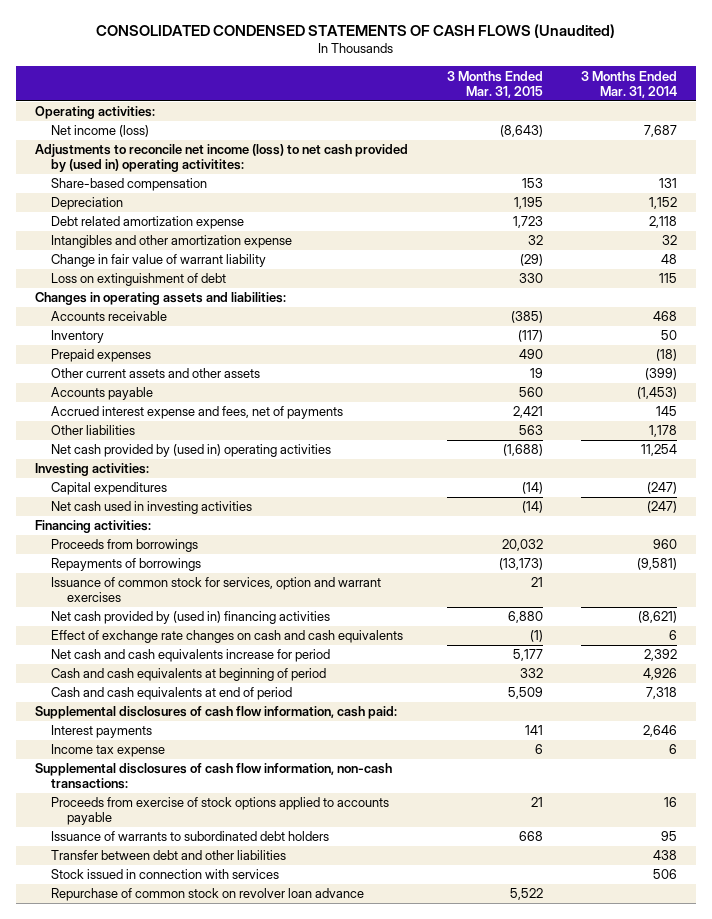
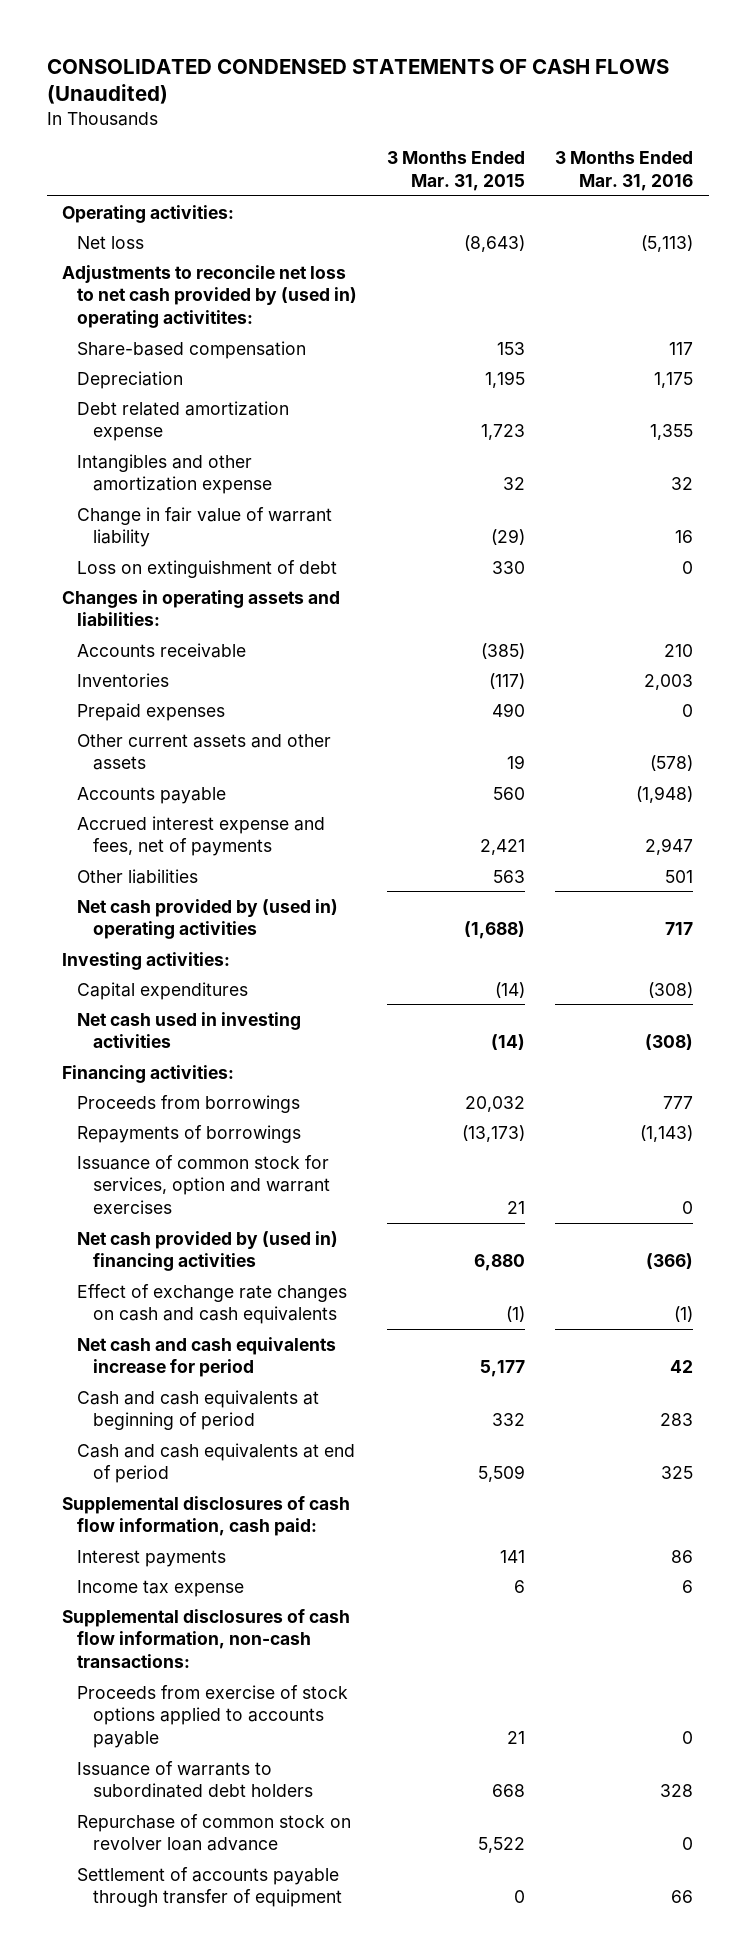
- | 3 Months Ended Mar. 31, 2015 | 3 Months Ended Mar. 31, 2014
+ | 3 Months Ended Mar. 31, 2015 | 3 Months Ended Mar. 31, 2016
- Net income (loss) | (8,643) | 7,687
- Adjustments to reconcile net income (loss) to net cash provided by (used in) operating activitites:
+ Net loss | (8,643) | (5,113)
+ Adjustments to reconcile net loss to net cash provided by (used in) operating activitites:
- Inventory | (117) | 50
+ Inventories | (117) | 2,003
- Transfer between debt and other liabilities | | 438
- Stock issued in connection with services | | 506
+ Settlement of accounts payable through transfer of equipment | 0 | 66

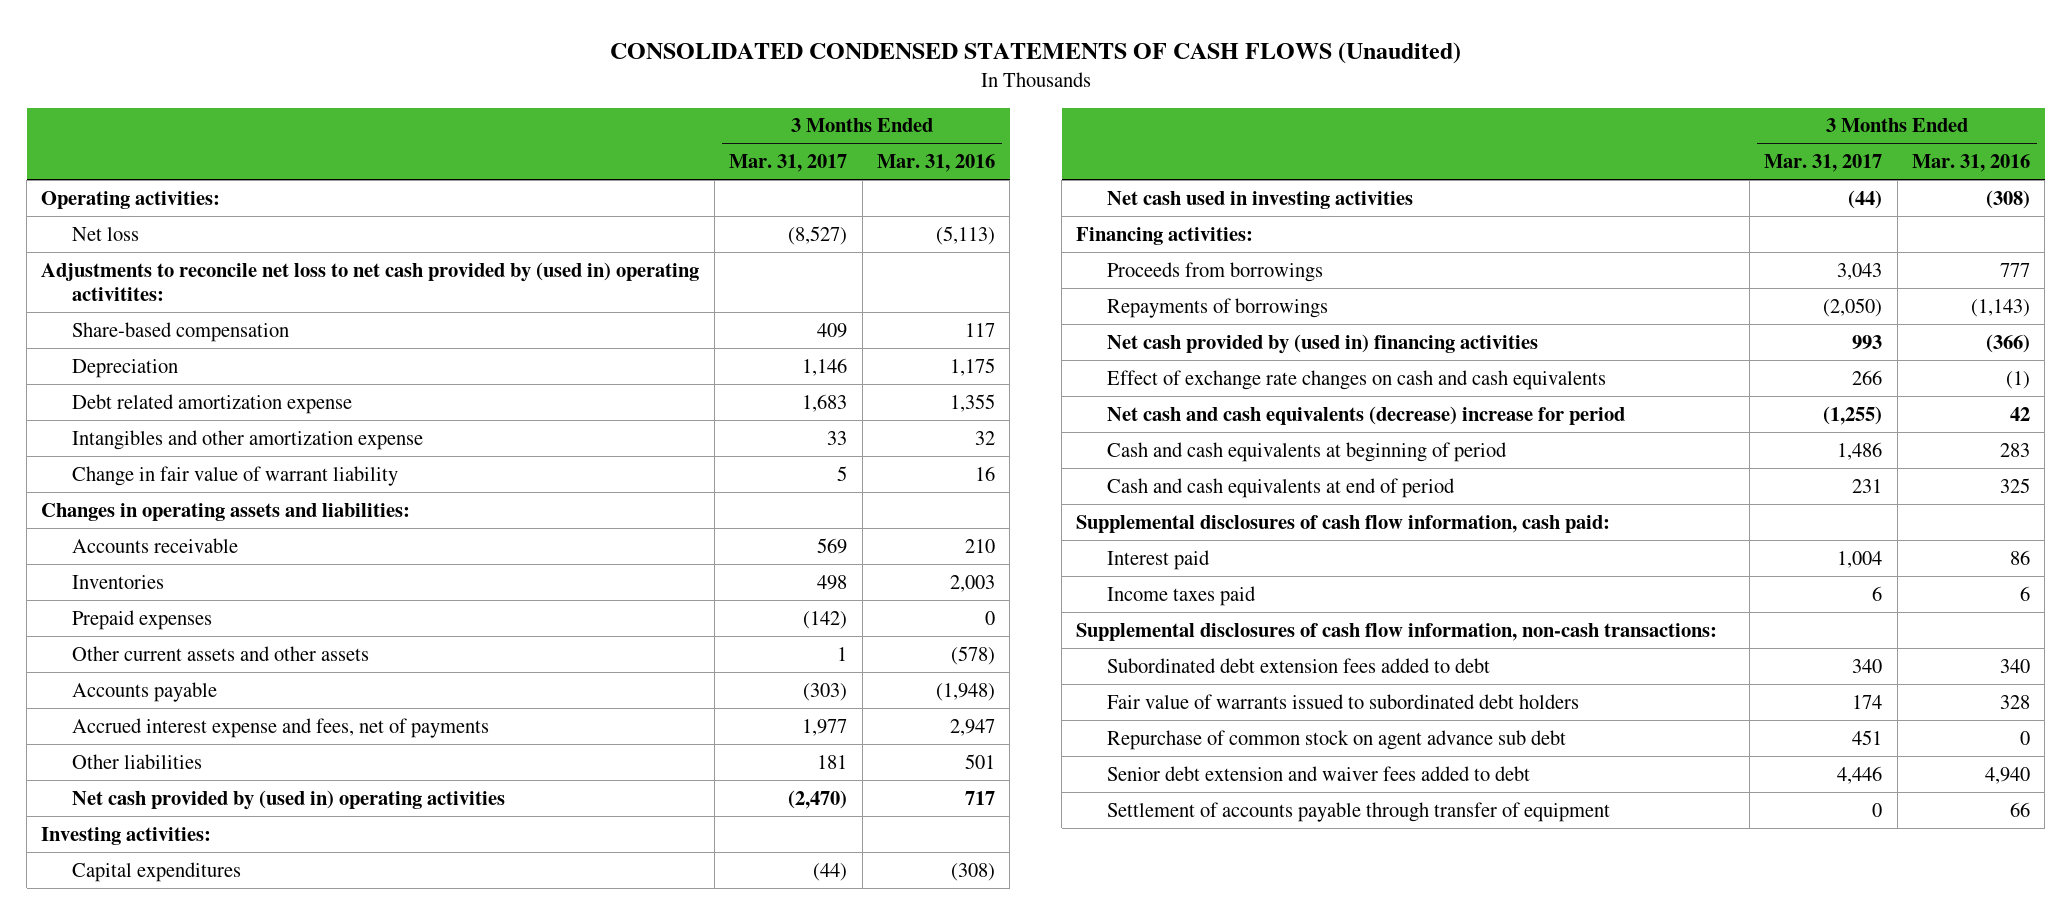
- | 3 Months Ended Mar. 31, 2015 | 3 Months Ended Mar. 31, 2016
+ | 3 Months Ended Mar. 31, 2017 | 3 Months Ended Mar. 31, 2016
- Loss on extinguishment of debt | 330 | 0
- Issuance of common stock for services, option and warrant exercises | 21 | 0
- Net cash and cash equivalents increase for period | 5,177 | 42
+ Net cash and cash equivalents (decrease) increase for period | (1,255) | 42
- Interest payments | 141 | 86
- Income tax expense | 6 | 6
+ Interest paid | 1,004 | 86
+ Income taxes paid | 6 | 6
- Proceeds from exercise of stock options applied to accounts payable | 21 | 0
- Issuance of warrants to subordinated debt holders | 668 | 328
- Repurchase of common stock on revolver loan advance | 5,522 | 0
+ Subordinated debt extension fees added to debt | 340 | 340
+ Fair value of warrants issued to subordinated debt holders | 174 | 328
+ Repurchase of common stock on agent advance sub debt | 451 | 0
+ Senior debt extension and waiver fees added to debt | 4,446 | 4,940

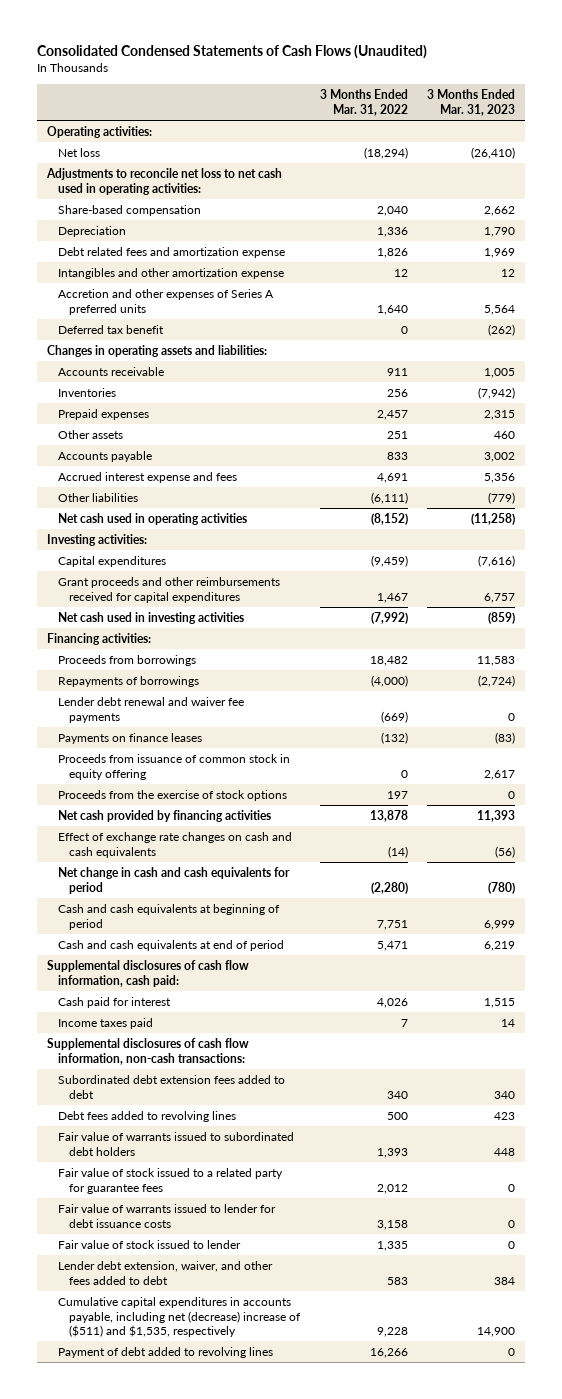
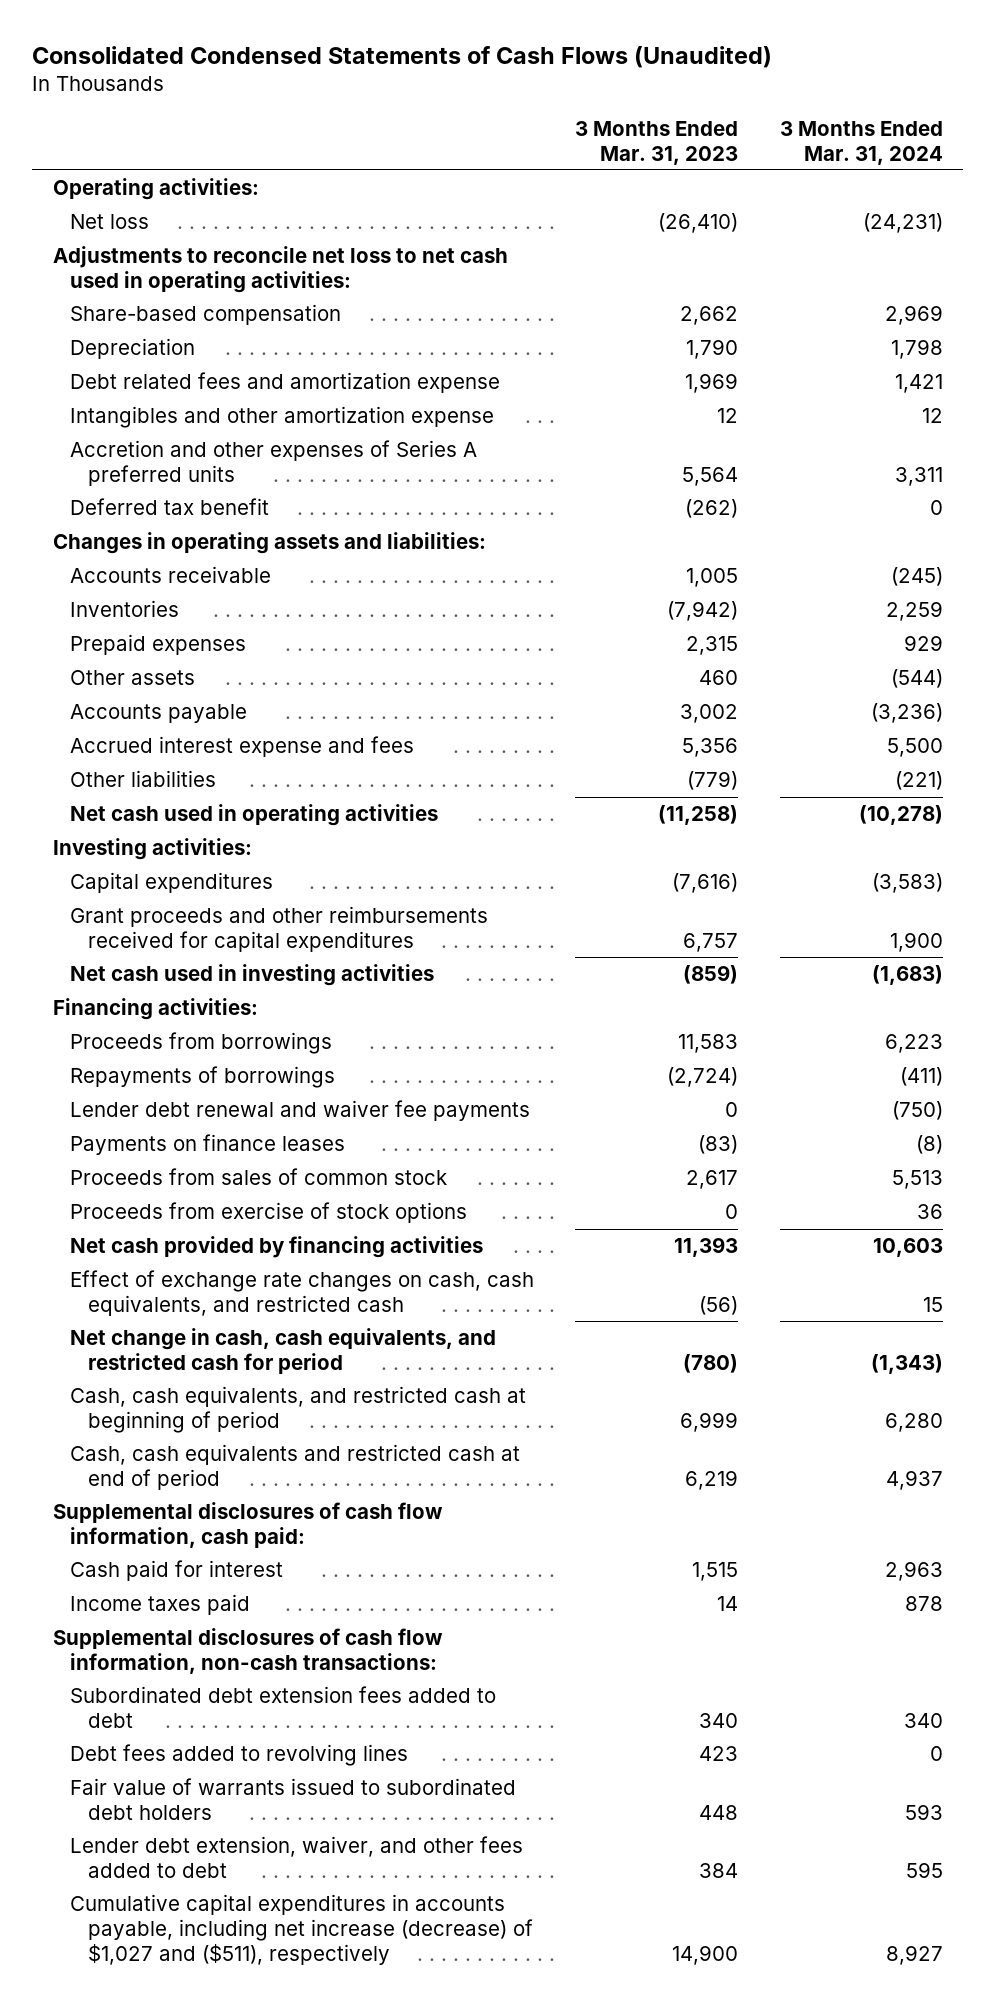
- | 3 Months Ended Mar. 31, 2022 | 3 Months Ended Mar. 31, 2023
+ | 3 Months Ended Mar. 31, 2023 | 3 Months Ended Mar. 31, 2024
- Proceeds from issuance of common stock in equity offering | 0 | 2,617
- Proceeds from the exercise of stock options | 197 | 0
+ Proceeds from sales of common stock | 2,617 | 5,513
+ Proceeds from exercise of stock options | 0 | 36
- Effect of exchange rate changes on cash and cash equivalents | (14) | (56)
- Net change in cash and cash equivalents for period | (2,280) | (780)
- Cash and cash equivalents at beginning of period | 7,751 | 6,999
- Cash and cash equivalents at end of period | 5,471 | 6,219
+ Effect of exchange rate changes on cash, cash equivalents, and restricted cash | (56) | 15
+ Net change in cash, cash equivalents, and restricted cash for period | (780) | (1,343)
+ Cash, cash equivalents, and restricted cash at beginning of period | 6,999 | 6,280
+ Cash, cash equivalents and restricted cash at end of period | 6,219 | 4,937
- Fair value of stock issued to a related party for guarantee fees | 2,012 | 0
- Fair value of warrants issued to lender for debt issuance costs | 3,158 | 0
- Fair value of stock issued to lender | 1,335 | 0
- Cumulative capital expenditures in accounts payable, including net (decrease) increase of ($511) and $1,535, respectively | 9,228 | 14,900
- Payment of debt added to revolving lines | 16,266 | 0
+ Cumulative capital expenditures in accounts payable, including net increase (decrease) of $1,027 and ($511), respectively | 14,900 | 8,927

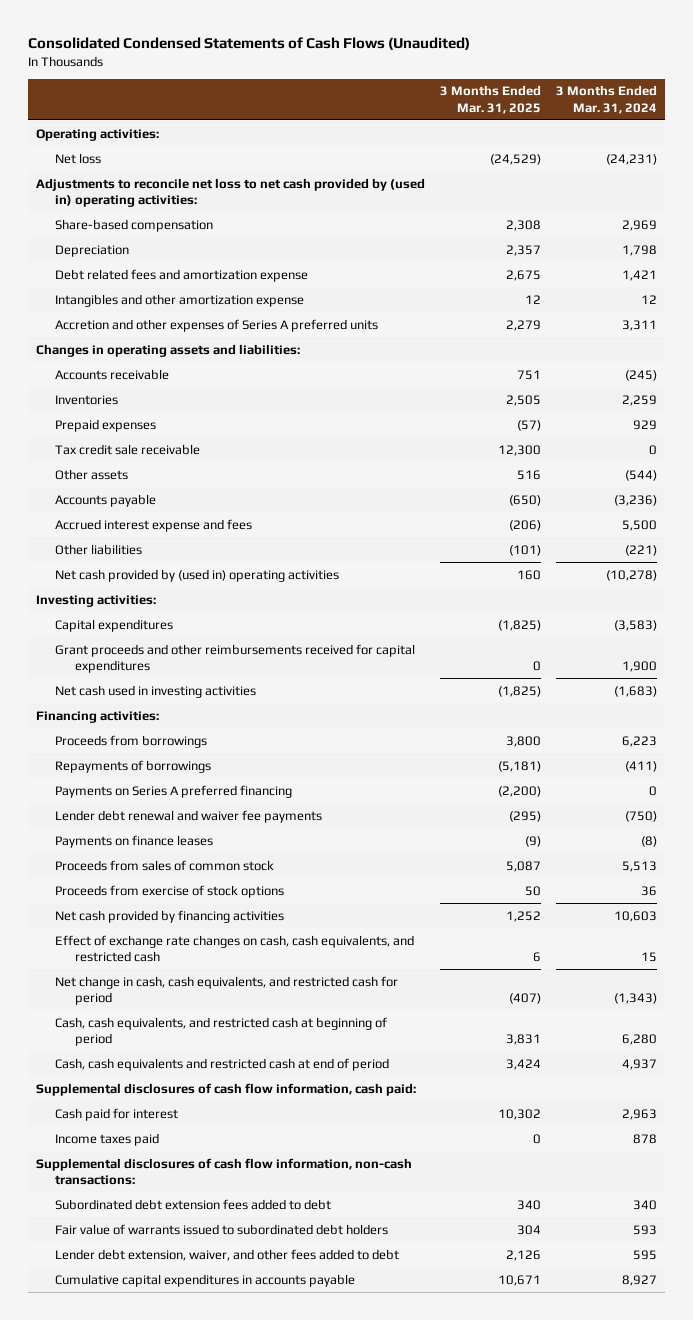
- | 3 Months Ended Mar. 31, 2023 | 3 Months Ended Mar. 31, 2024
+ | 3 Months Ended Mar. 31, 2025 | 3 Months Ended Mar. 31, 2024
- Adjustments to reconcile net loss to net cash used in operating activities:
+ Adjustments to reconcile net loss to net cash provided by (used in) operating activities:
- Deferred tax benefit | (262) | 0
+ Tax credit sale receivable | 12,300 | 0
- Net cash used in operating activities | (11,258) | (10,278)
+ Net cash provided by (used in) operating activities | 160 | (10,278)
+ Payments on Series A preferred financing | (2,200) | 0
- Debt fees added to revolving lines | 423 | 0
- Cumulative capital expenditures in accounts payable, including net increase (decrease) of $1,027 and ($511), respectively | 14,900 | 8,927
+ Cumulative capital expenditures in accounts payable | 10,671 | 8,927

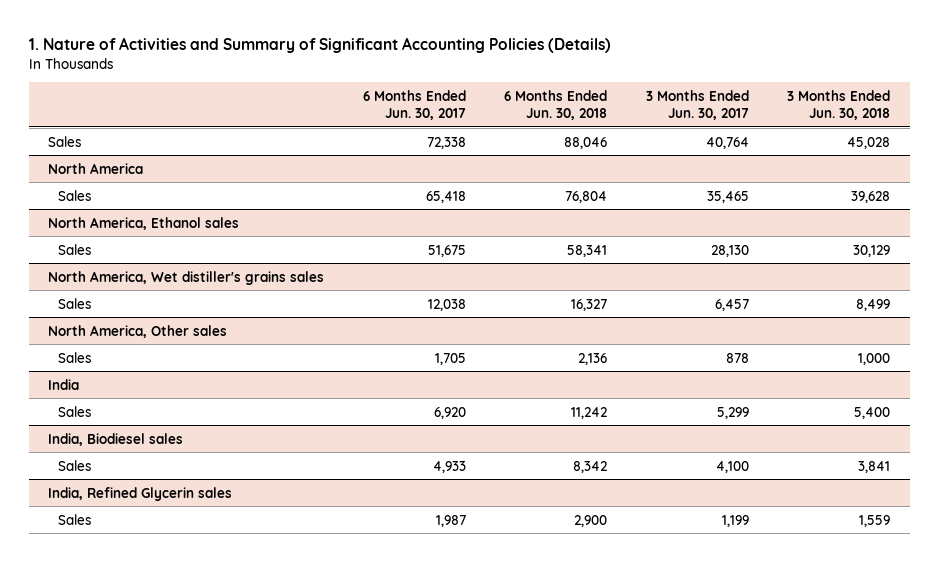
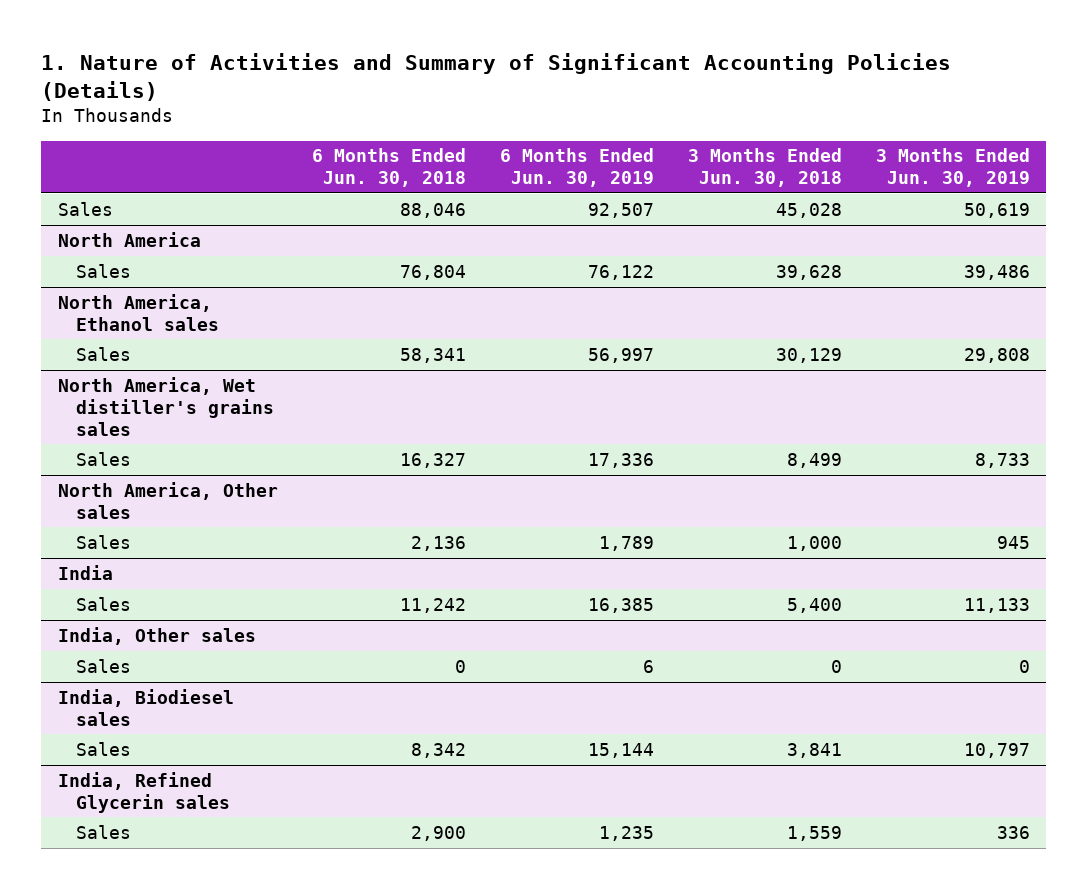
- | 6 Months Ended Jun. 30, 2017 | 6 Months Ended Jun. 30, 2018 | 3 Months Ended Jun. 30, 2017 | 3 Months Ended Jun. 30, 2018
+ | 6 Months Ended Jun. 30, 2018 | 6 Months Ended Jun. 30, 2019 | 3 Months Ended Jun. 30, 2018 | 3 Months Ended Jun. 30, 2019
+ India, Other sales
+ Sales | 0 | 6 | 0 | 0

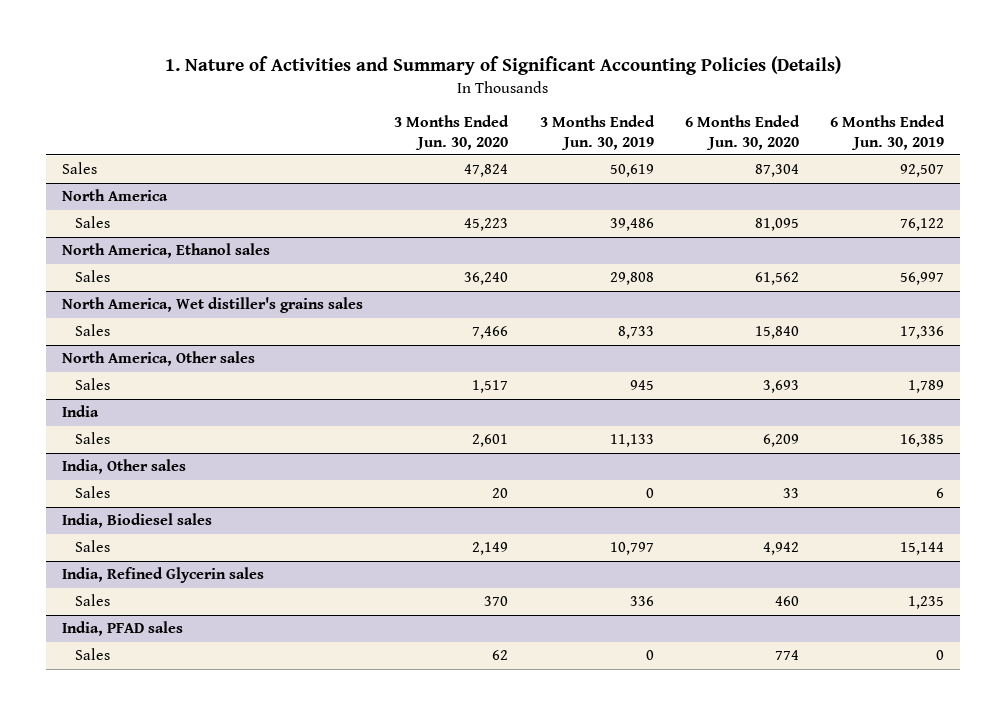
- | 6 Months Ended Jun. 30, 2018 | 6 Months Ended Jun. 30, 2019 | 3 Months Ended Jun. 30, 2018 | 3 Months Ended Jun. 30, 2019
+ | 3 Months Ended Jun. 30, 2020 | 3 Months Ended Jun. 30, 2019 | 6 Months Ended Jun. 30, 2020 | 6 Months Ended Jun. 30, 2019
+ India, PFAD sales
+ Sales | 62 | 0 | 774 | 0

